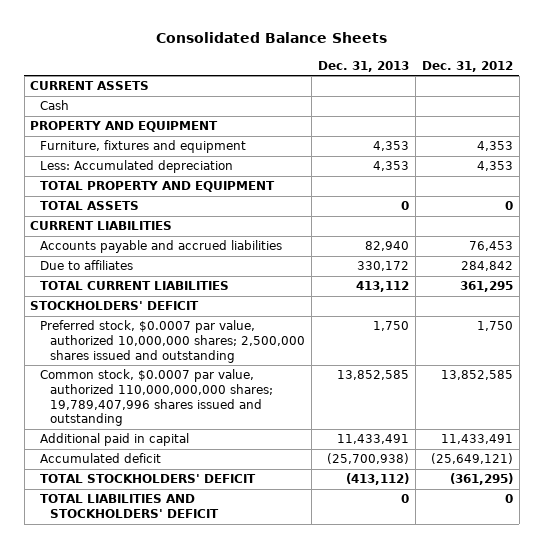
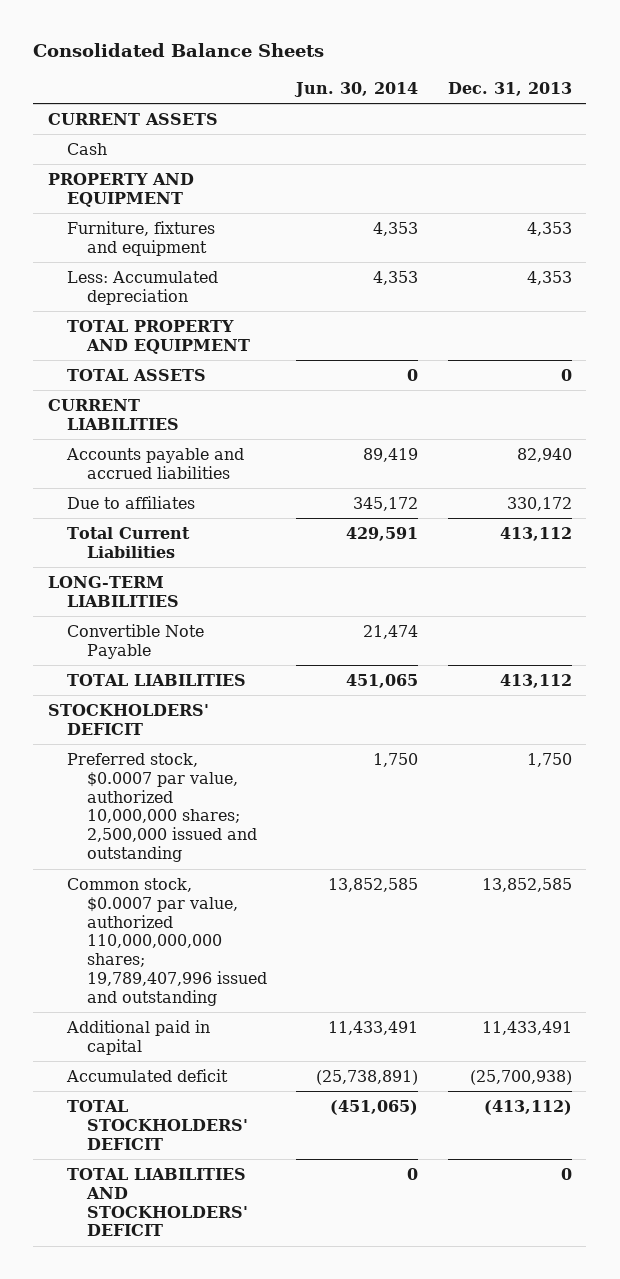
- | Dec. 31, 2013 | Dec. 31, 2012
+ | Jun. 30, 2014 | Dec. 31, 2013
- TOTAL CURRENT LIABILITIES | 413,112 | 361,295
+ Total Current Liabilities | 429,591 | 413,112
+ LONG-TERM LIABILITIES
+ Convertible Note Payable | 21,474 |
+ TOTAL LIABILITIES | 451,065 | 413,112
- Preferred stock, $0.0007 par value, authorized 10,000,000 shares; 2,500,000 shares issued and outstanding | 1,750 | 1,750
- Common stock, $0.0007 par value, authorized 110,000,000,000 shares; 19,789,407,996 shares issued and outstanding | 13,852,585 | 13,852,585
+ Preferred stock, $0.0007 par value, authorized 10,000,000 shares; 2,500,000 issued and outstanding | 1,750 | 1,750
+ Common stock, $0.0007 par value, authorized 110,000,000,000 shares; 19,789,407,996 issued and outstanding | 13,852,585 | 13,852,585

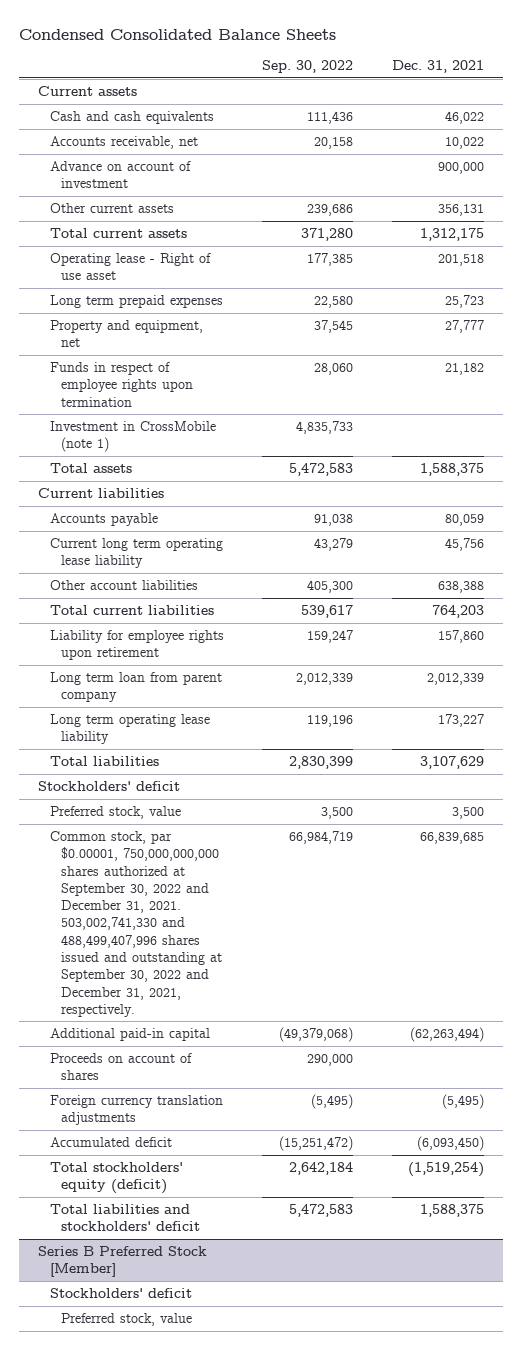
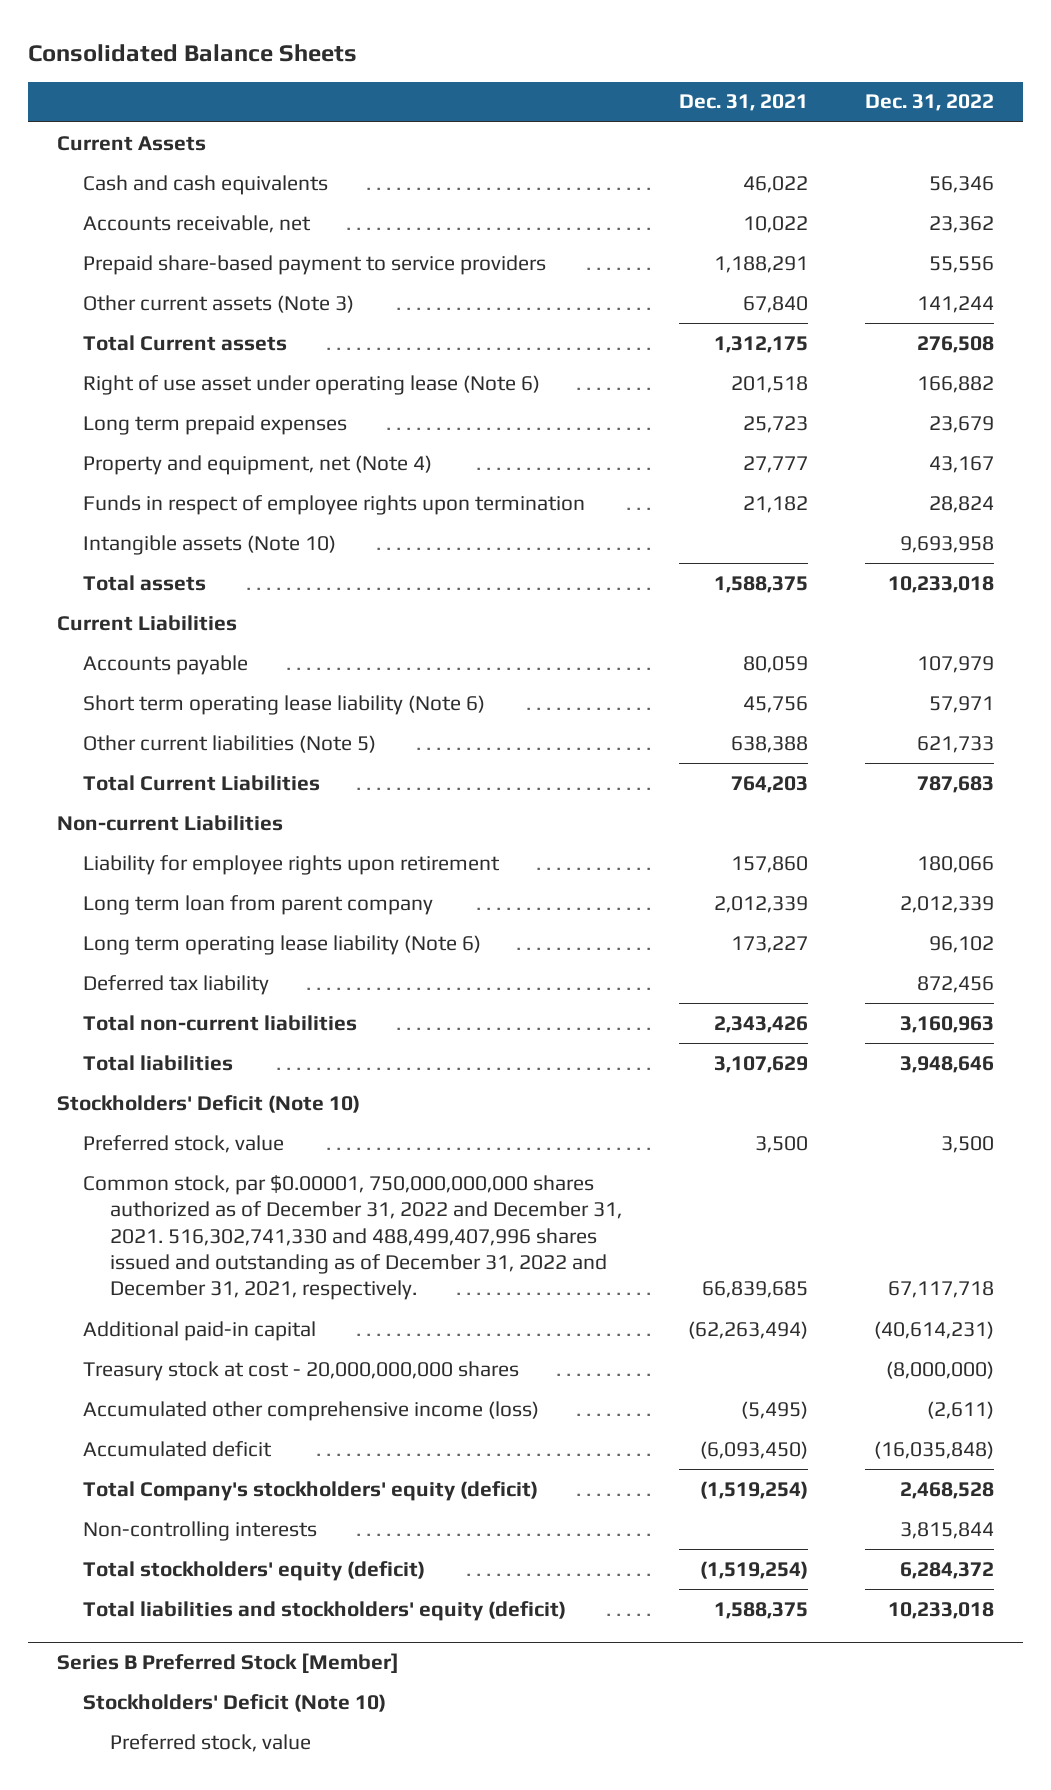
- Condensed Consolidated Balance Sheets
+ Consolidated Balance Sheets
- | Sep. 30, 2022 | Dec. 31, 2021
+ | Dec. 31, 2021 | Dec. 31, 2022
- Current assets
+ Current Assets
- Advance on account of investment | | 900,000
- Other current assets | 239,686 | 356,131
- Total current assets | 371,280 | 1,312,175
- Operating lease - Right of use asset | 177,385 | 201,518
+ Prepaid share-based payment to service providers | 1,188,291 | 55,556
+ Other current assets (Note 3) | 67,840 | 141,244
+ Total Current assets | 1,312,175 | 276,508
+ Right of use asset under operating lease (Note 6) | 201,518 | 166,882
- Property and equipment, net | 37,545 | 27,777
+ Property and equipment, net (Note 4) | 27,777 | 43,167
- Investment in CrossMobile (note 1) | 4,835,733 |
+ Intangible assets (Note 10) | | 9,693,958
- Current liabilities
+ Current Liabilities
- Current long term operating lease liability | 43,279 | 45,756
- Other account liabilities | 405,300 | 638,388
- Total current liabilities | 539,617 | 764,203
+ Short term operating lease liability (Note 6) | 45,756 | 57,971
+ Other current liabilities (Note 5) | 638,388 | 621,733
+ Total Current Liabilities | 764,203 | 787,683
+ Non-current Liabilities
- Long term operating lease liability | 119,196 | 173,227
+ Long term operating lease liability (Note 6) | 173,227 | 96,102
+ Deferred tax liability | | 872,456
+ Total non-current liabilities | 2,343,426 | 3,160,963
- Stockholders' deficit
+ Stockholders' Deficit (Note 10)
- Common stock, par $0.00001, 750,000,000,000 shares authorized at September 30, 2022 and December 31, 2021. 503,002,741,330 and 488,499,407,996 shares issued and outstanding at September 30, 2022 and December 31, 2021, respectively. | 66,984,719 | 66,839,685
+ Common stock, par $0.00001, 750,000,000,000 shares authorized as of December 31, 2022 and December 31, 2021. 516,302,741,330 and 488,499,407,996 shares issued and outstanding as of December 31, 2022 and December 31, 2021, respectively. | 66,839,685 | 67,117,718
- Proceeds on account of shares | 290,000 |
- Foreign currency translation adjustments | (5,495) | (5,495)
+ Treasury stock at cost - 20,000,000,000 shares | | (8,000,000)
+ Accumulated other comprehensive income (loss) | (5,495) | (2,611)
+ Total Company's stockholders' equity (deficit) | (1,519,254) | 2,468,528
+ Non-controlling interests | | 3,815,844
- Total liabilities and stockholders' deficit | 5,472,583 | 1,588,375
+ Total liabilities and stockholders' equity (deficit) | 1,588,375 | 10,233,018
@ Series B Preferred Stock [Member]
- Stockholders' deficit
+ Stockholders' Deficit (Note 10)

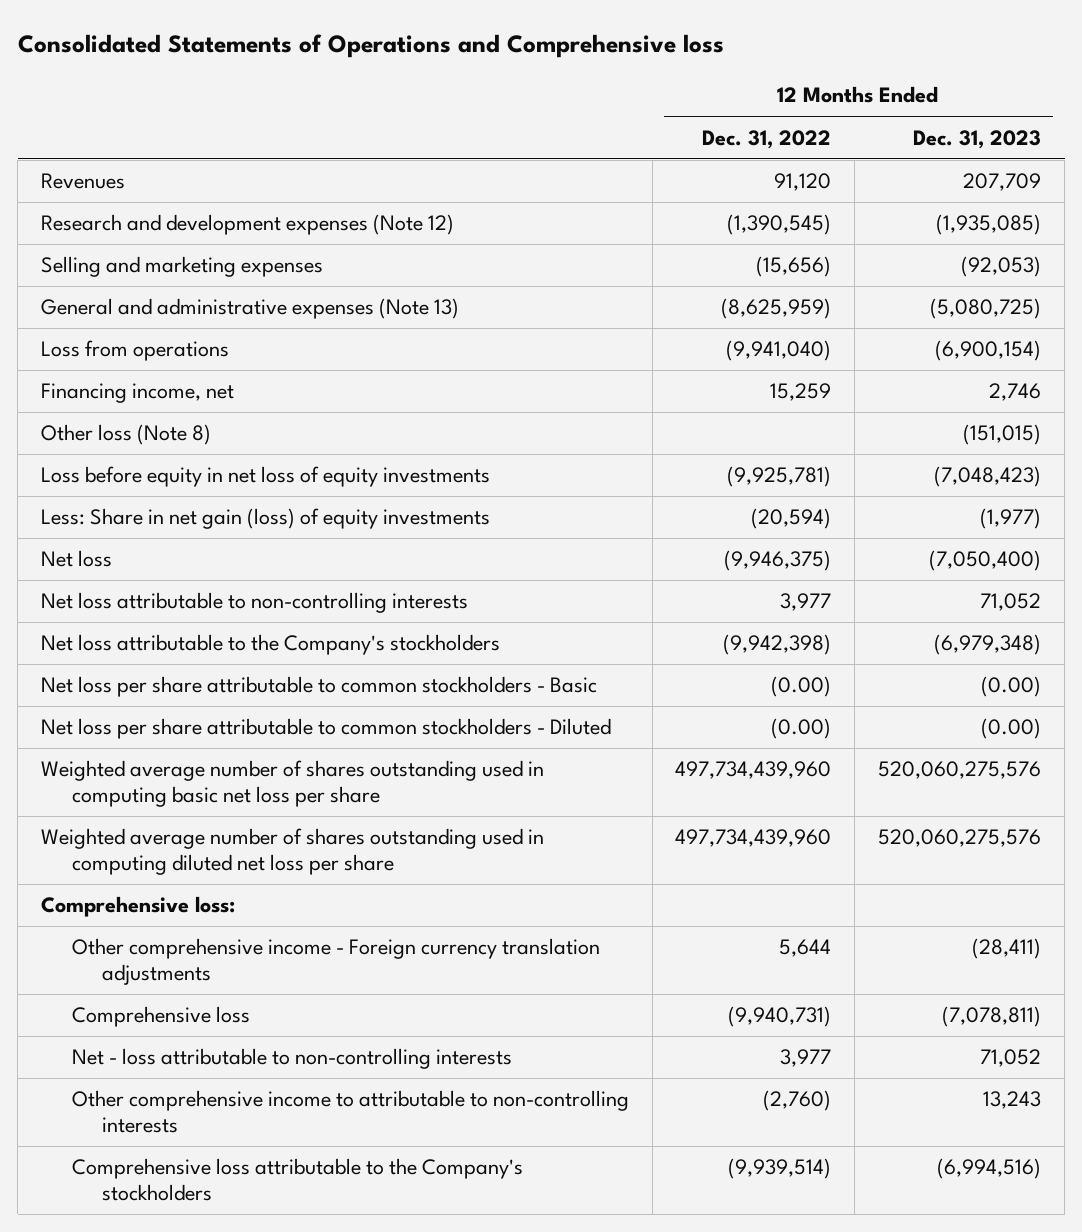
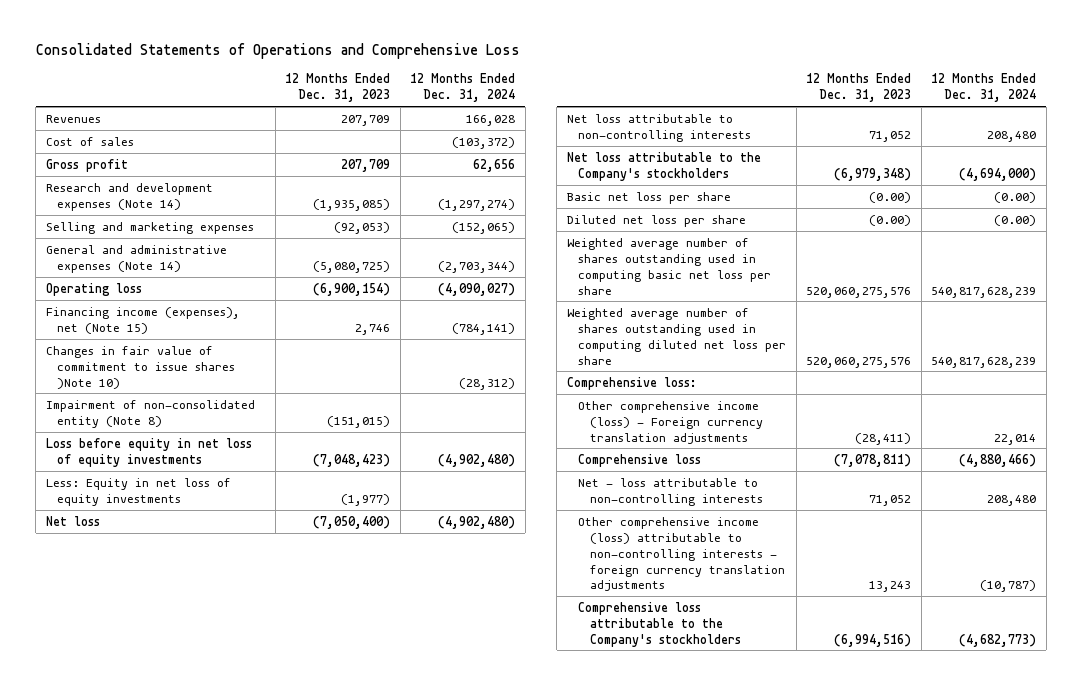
- Consolidated Statements of Operations and Comprehensive loss
+ Consolidated Statements of Operations and Comprehensive Loss
- | 12 Months Ended Dec. 31, 2022 | 12 Months Ended Dec. 31, 2023
+ | 12 Months Ended Dec. 31, 2023 | 12 Months Ended Dec. 31, 2024
- Research and development expenses (Note 12) | (1,390,545) | (1,935,085)
+ Cost of sales | | (103,372)
+ Gross profit | 207,709 | 62,656
+ Research and development expenses (Note 14) | (1,935,085) | (1,297,274)
- General and administrative expenses (Note 13) | (8,625,959) | (5,080,725)
- Loss from operations | (9,941,040) | (6,900,154)
- Financing income, net | 15,259 | 2,746
- Other loss (Note 8) | | (151,015)
+ General and administrative expenses (Note 14) | (5,080,725) | (2,703,344)
+ Operating loss | (6,900,154) | (4,090,027)
+ Financing income (expenses), net (Note 15) | 2,746 | (784,141)
+ Changes in fair value of commitment to issue shares )Note 10) | | (28,312)
+ Impairment of non-consolidated entity (Note 8) | (151,015) |
- Less: Share in net gain (loss) of equity investments | (20,594) | (1,977)
+ Less: Equity in net loss of equity investments | (1,977) |
- Net loss per share attributable to common stockholders - Basic | (0.00) | (0.00)
- Net loss per share attributable to common stockholders - Diluted | (0.00) | (0.00)
+ Basic net loss per share | (0.00) | (0.00)
+ Diluted net loss per share | (0.00) | (0.00)
- Other comprehensive income - Foreign currency translation adjustments | 5,644 | (28,411)
+ Other comprehensive income (loss) - Foreign currency translation adjustments | (28,411) | 22,014
- Other comprehensive income to attributable to non-controlling interests | (2,760) | 13,243
+ Other comprehensive income (loss) attributable to non-controlling interests - foreign currency translation adjustments | 13,243 | (10,787)

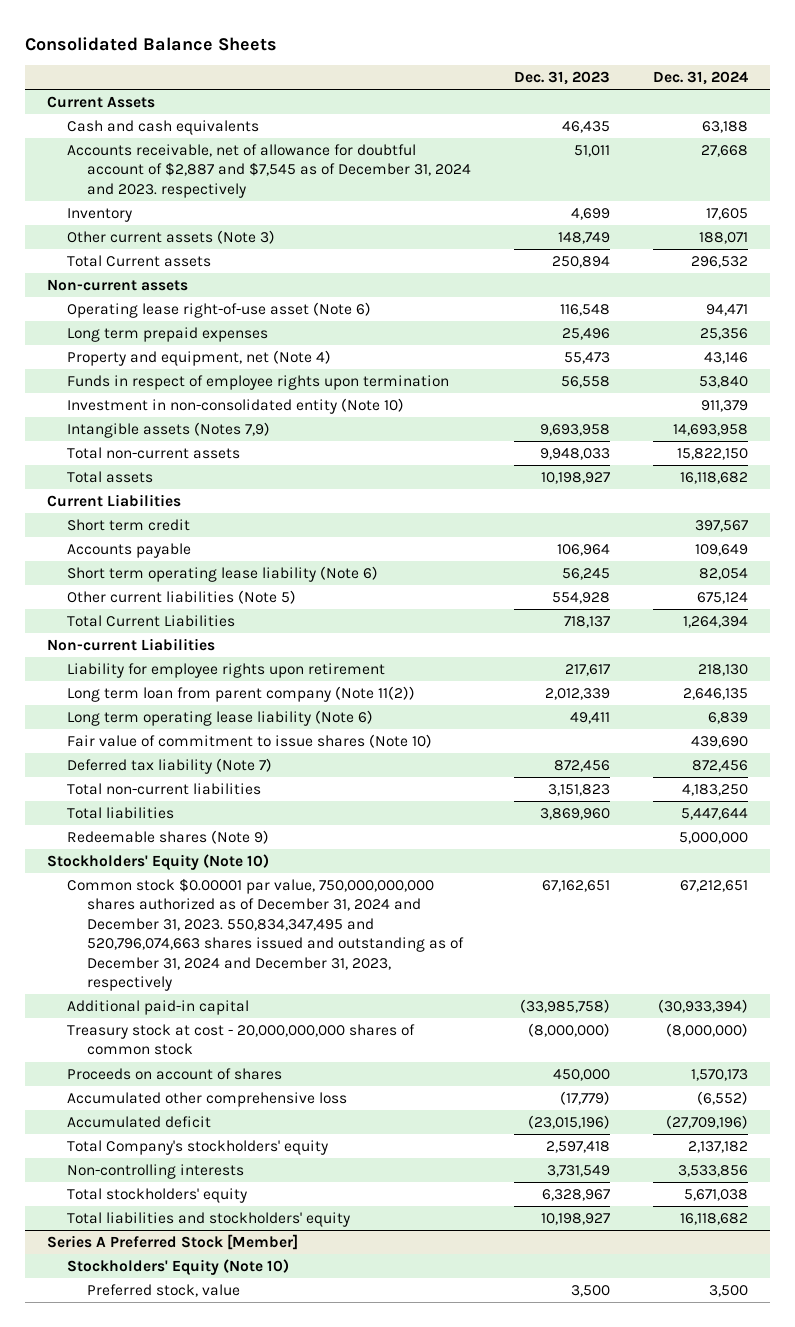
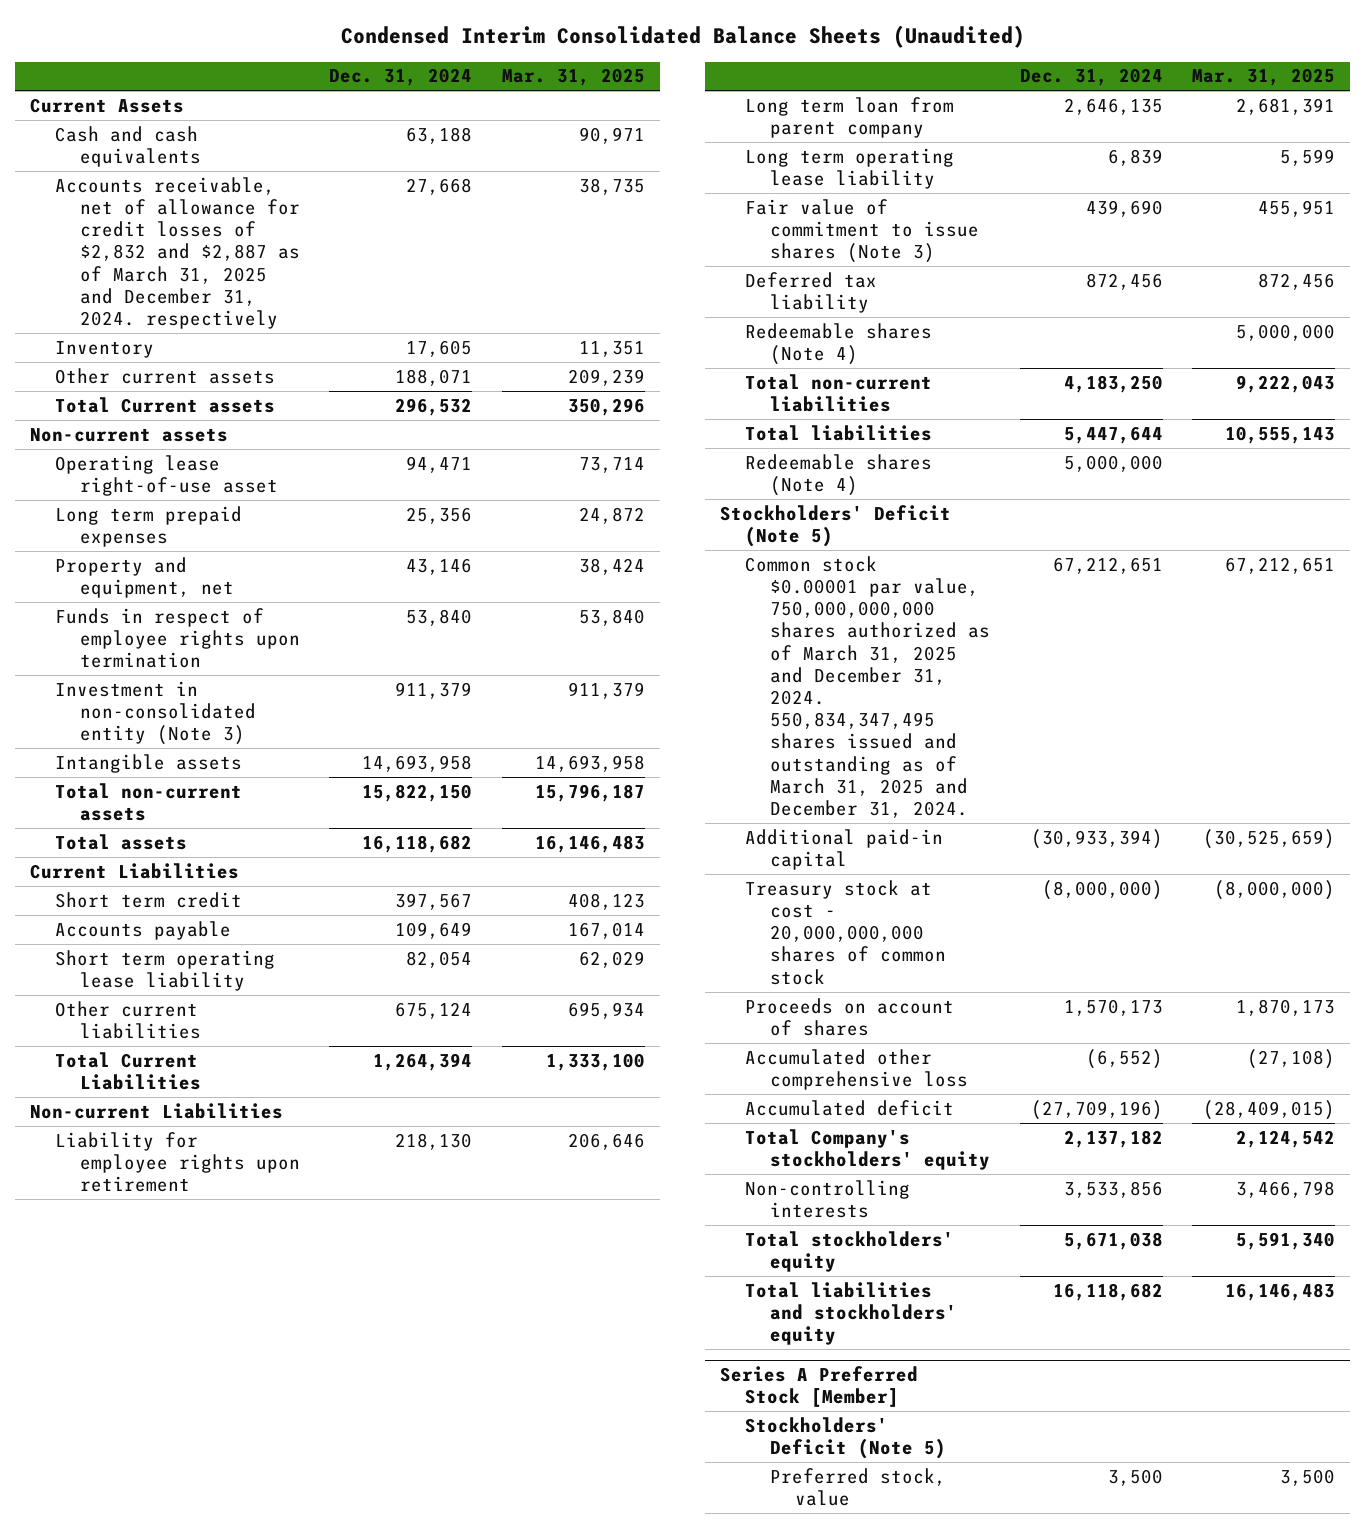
- Consolidated Balance Sheets
+ Condensed Interim Consolidated Balance Sheets (Unaudited)
- | Dec. 31, 2023 | Dec. 31, 2024
+ | Dec. 31, 2024 | Mar. 31, 2025
- Accounts receivable, net of allowance for doubtful account of $2,887 and $7,545 as of December 31, 2024 and 2023. respectively | 51,011 | 27,668
+ Accounts receivable, net of allowance for credit losses of $2,832 and $2,887 as of March 31, 2025 and December 31, 2024. respectively | 27,668 | 38,735
- Other current assets (Note 3) | 148,749 | 188,071
+ Other current assets | 188,071 | 209,239
- Operating lease right-of-use asset (Note 6) | 116,548 | 94,471
+ Operating lease right-of-use asset | 94,471 | 73,714
- Property and equipment, net (Note 4) | 55,473 | 43,146
+ Property and equipment, net | 43,146 | 38,424
- Investment in non-consolidated entity (Note 10) | | 911,379
- Intangible assets (Notes 7,9) | 9,693,958 | 14,693,958
+ Investment in non-consolidated entity (Note 3) | 911,379 | 911,379
+ Intangible assets | 14,693,958 | 14,693,958
- Short term operating lease liability (Note 6) | 56,245 | 82,054
- Other current liabilities (Note 5) | 554,928 | 675,124
+ Short term operating lease liability | 82,054 | 62,029
+ Other current liabilities | 675,124 | 695,934
- Long term loan from parent company (Note 11(2)) | 2,012,339 | 2,646,135
- Long term operating lease liability (Note 6) | 49,411 | 6,839
- Fair value of commitment to issue shares (Note 10) | | 439,690
- Deferred tax liability (Note 7) | 872,456 | 872,456
+ Long term loan from parent company | 2,646,135 | 2,681,391
+ Long term operating lease liability | 6,839 | 5,599
+ Fair value of commitment to issue shares (Note 3) | 439,690 | 455,951
+ Deferred tax liability | 872,456 | 872,456
+ Redeemable shares (Note 4) | | 5,000,000
- Redeemable shares (Note 9) | | 5,000,000
- Stockholders' Equity (Note 10)
- Common stock $0.00001 par value, 750,000,000,000 shares authorized as of December 31, 2024 and December 31, 2023. 550,834,347,495 and 520,796,074,663 shares issued and outstanding as of December 31, 2024 and December 31, 2023, respectively | 67,162,651 | 67,212,651
+ Redeemable shares (Note 4) | 5,000,000 |
+ Stockholders' Deficit (Note 5)
+ Common stock $0.00001 par value, 750,000,000,000 shares authorized as of March 31, 2025 and December 31, 2024. 550,834,347,495 shares issued and outstanding as of March 31, 2025 and December 31, 2024. | 67,212,651 | 67,212,651
@ Series A Preferred Stock [Member]
- Stockholders' Equity (Note 10)
+ Stockholders' Deficit (Note 5)

